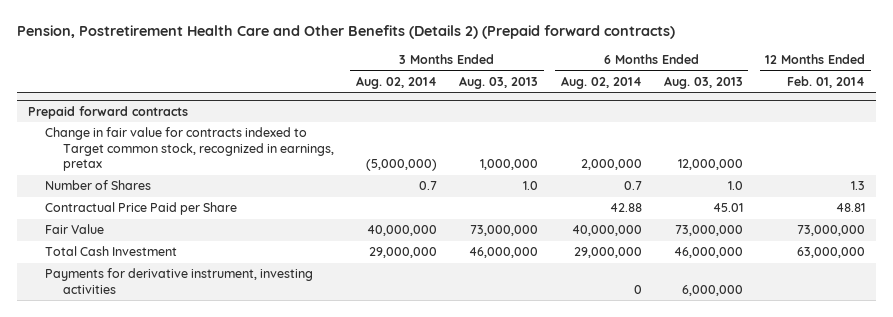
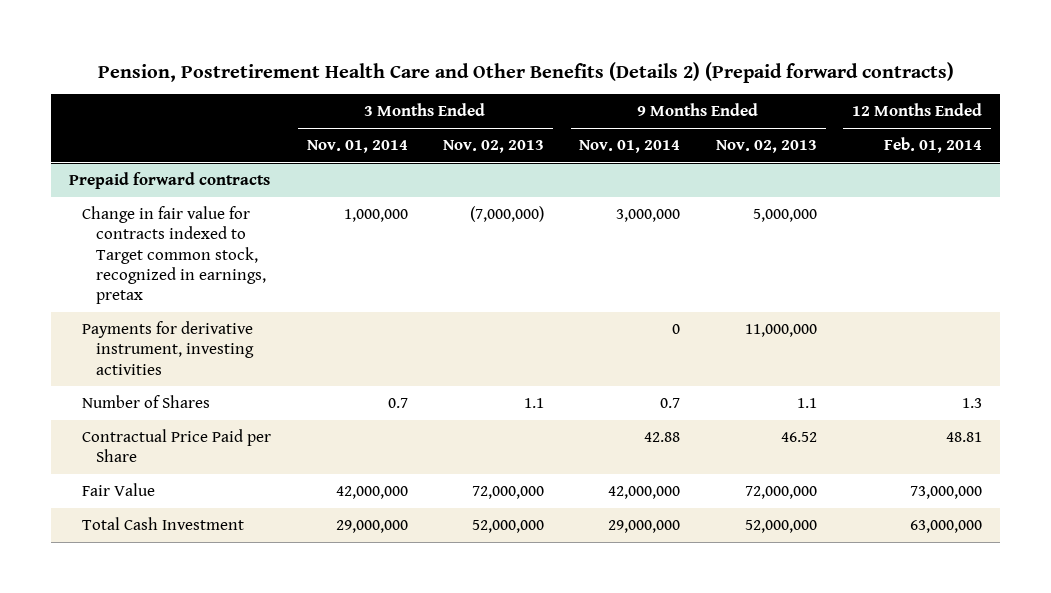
- | 3 Months Ended Aug. 02, 2014 | 3 Months Ended Aug. 03, 2013 | 6 Months Ended Aug. 02, 2014 | 6 Months Ended Aug. 03, 2013 | 12 Months Ended Feb. 01, 2014
+ | 3 Months Ended Nov. 01, 2014 | 3 Months Ended Nov. 02, 2013 | 9 Months Ended Nov. 01, 2014 | 9 Months Ended Nov. 02, 2013 | 12 Months Ended Feb. 01, 2014
@ Prepaid forward contracts
moved up: Payments for derivative instrument, investing activities | | | 0 | 11,000,000 |

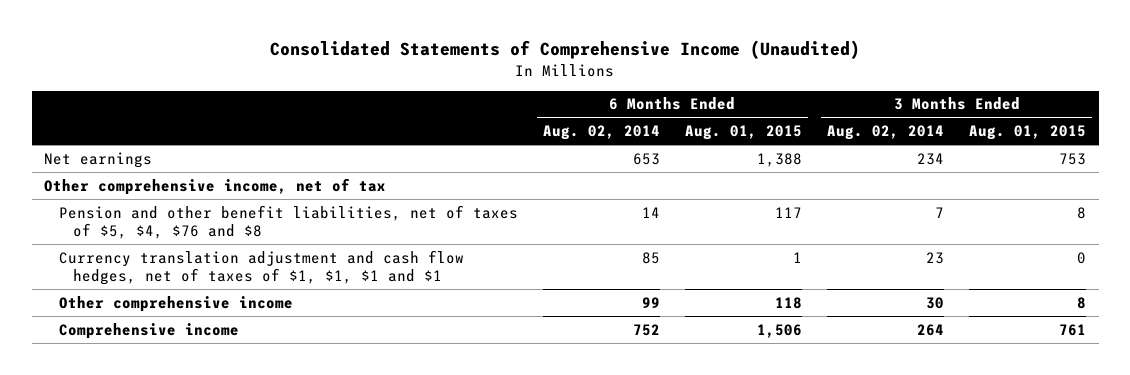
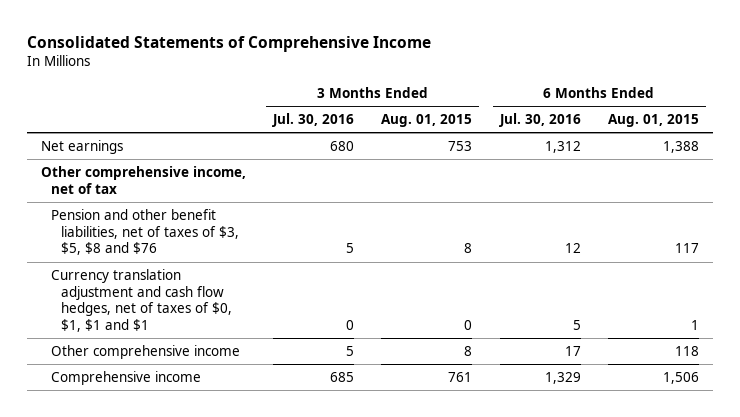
- Consolidated Statements of Comprehensive Income (Unaudited)
+ Consolidated Statements of Comprehensive Income
- | 6 Months Ended Aug. 02, 2014 | 6 Months Ended Aug. 01, 2015 | 3 Months Ended Aug. 02, 2014 | 3 Months Ended Aug. 01, 2015
+ | 3 Months Ended Jul. 30, 2016 | 3 Months Ended Aug. 01, 2015 | 6 Months Ended Jul. 30, 2016 | 6 Months Ended Aug. 01, 2015
- Pension and other benefit liabilities, net of taxes of $5, $4, $76 and $8 | 14 | 117 | 7 | 8
- Currency translation adjustment and cash flow hedges, net of taxes of $1, $1, $1 and $1 | 85 | 1 | 23 | 0
+ Pension and other benefit liabilities, net of taxes of $3, $5, $8 and $76 | 5 | 8 | 12 | 117
+ Currency translation adjustment and cash flow hedges, net of taxes of $0, $1, $1 and $1 | 0 | 0 | 5 | 1

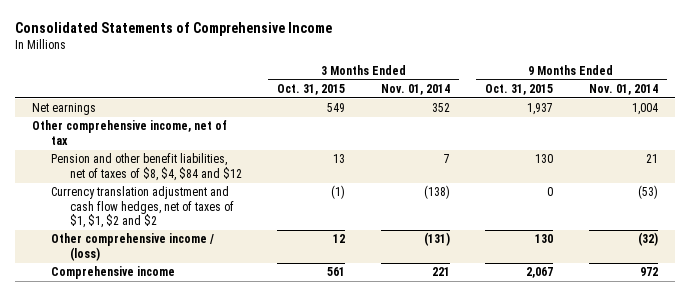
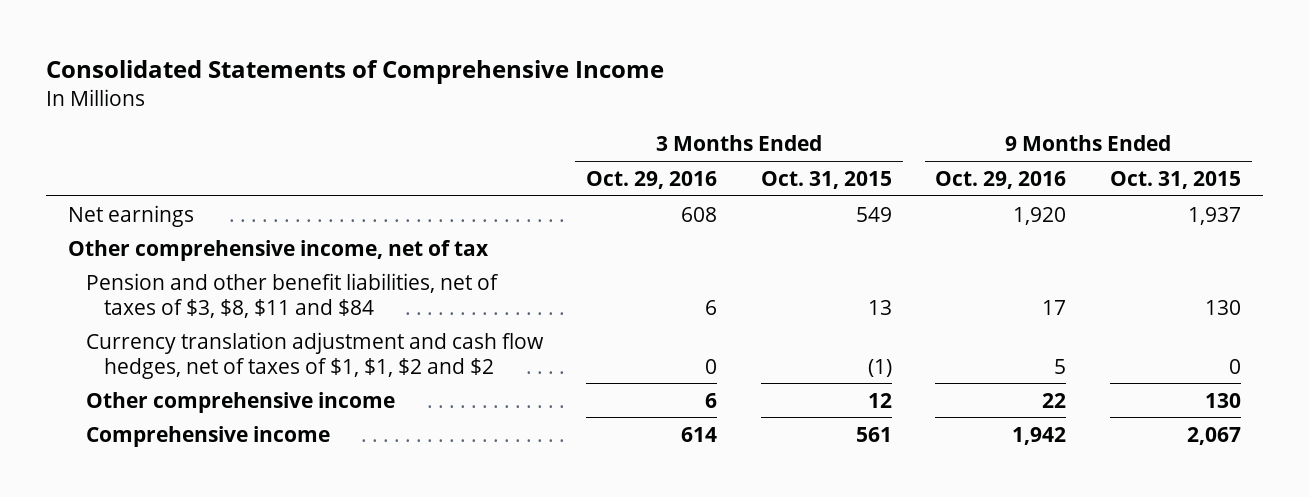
- | 3 Months Ended Oct. 31, 2015 | 3 Months Ended Nov. 01, 2014 | 9 Months Ended Oct. 31, 2015 | 9 Months Ended Nov. 01, 2014
+ | 3 Months Ended Oct. 29, 2016 | 3 Months Ended Oct. 31, 2015 | 9 Months Ended Oct. 29, 2016 | 9 Months Ended Oct. 31, 2015
- Pension and other benefit liabilities, net of taxes of $8, $4, $84 and $12 | 13 | 7 | 130 | 21
+ Pension and other benefit liabilities, net of taxes of $3, $8, $11 and $84 | 6 | 13 | 17 | 130
- Other comprehensive income / (loss) | 12 | (131) | 130 | (32)
+ Other comprehensive income | 6 | 12 | 22 | 130

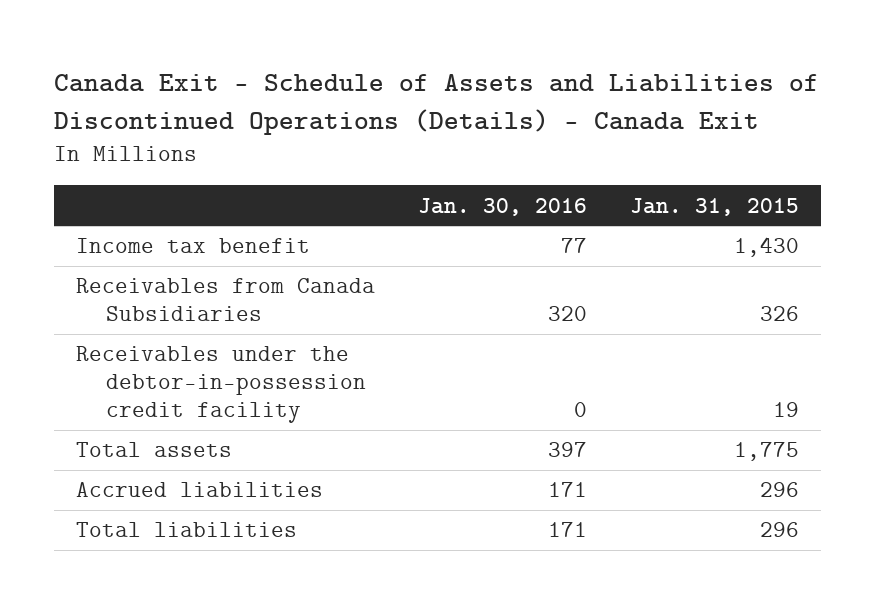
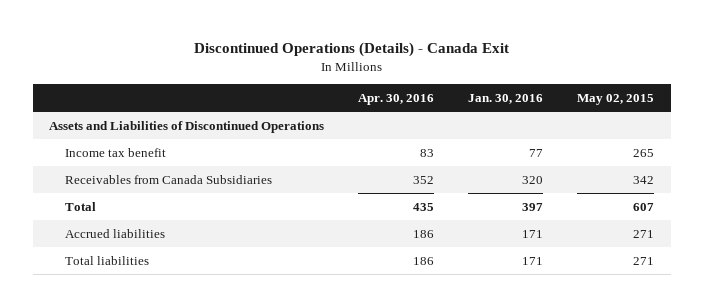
- Canada Exit - Schedule of Assets and Liabilities of Discontinued Operations (Details) - Canada Exit
+ Discontinued Operations (Details) - Canada Exit
- | Jan. 30, 2016 | Jan. 31, 2015
+ | Apr. 30, 2016 | Jan. 30, 2016 | May 02, 2015
+ Assets and Liabilities of Discontinued Operations
- Receivables under the debtor-in-possession credit facility | 0 | 19
- Total assets | 397 | 1,775
+ Total | 435 | 397 | 607

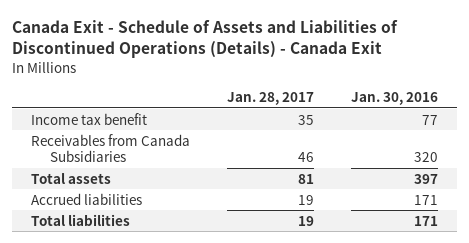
- Discontinued Operations (Details) - Canada Exit
+ Canada Exit - Schedule of Assets and Liabilities of Discontinued Operations (Details) - Canada Exit
- | Apr. 30, 2016 | Jan. 30, 2016 | May 02, 2015
+ | Jan. 28, 2017 | Jan. 30, 2016
- Assets and Liabilities of Discontinued Operations
- Total | 435 | 397 | 607
+ Total assets | 81 | 397

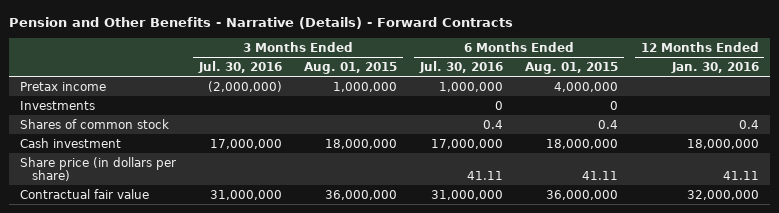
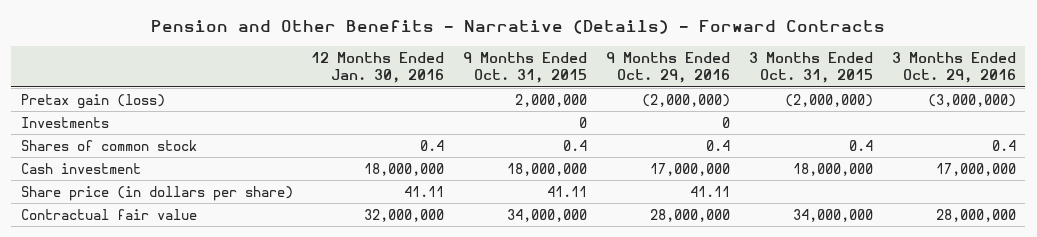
- | 3 Months Ended Jul. 30, 2016 | 3 Months Ended Aug. 01, 2015 | 6 Months Ended Jul. 30, 2016 | 6 Months Ended Aug. 01, 2015 | 12 Months Ended Jan. 30, 2016
+ | 12 Months Ended Jan. 30, 2016 | 9 Months Ended Oct. 31, 2015 | 9 Months Ended Oct. 29, 2016 | 3 Months Ended Oct. 31, 2015 | 3 Months Ended Oct. 29, 2016
- Pretax income | (2,000,000) | 1,000,000 | 1,000,000 | 4,000,000 |
+ Pretax gain (loss) | | 2,000,000 | (2,000,000) | (2,000,000) | (3,000,000)

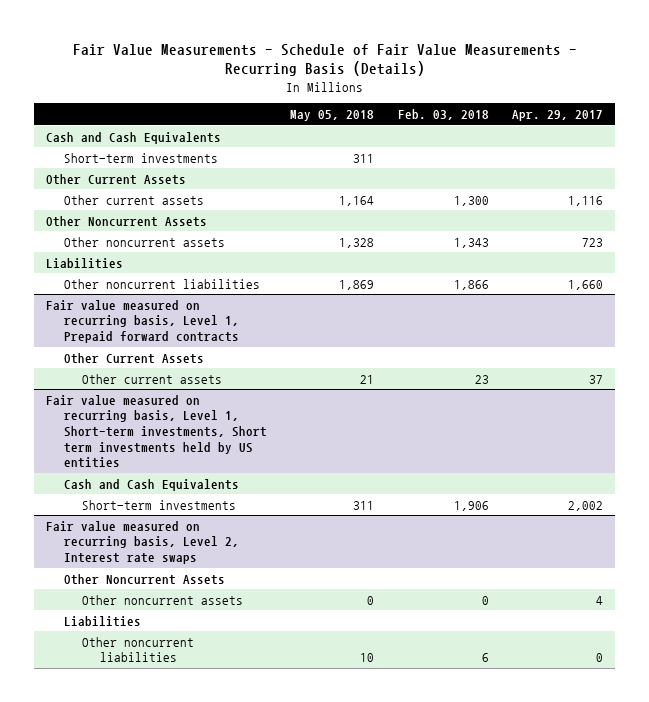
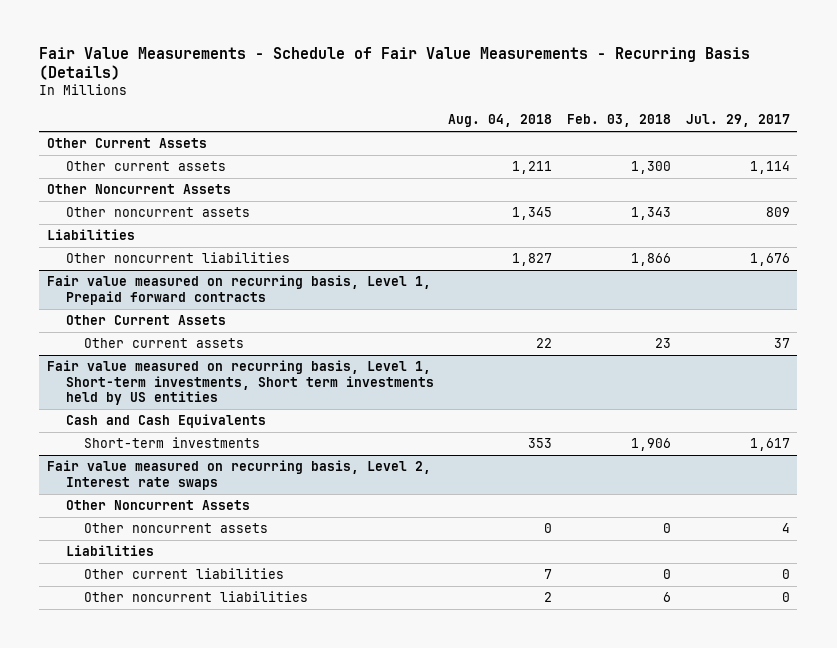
- | May 05, 2018 | Feb. 03, 2018 | Apr. 29, 2017
+ | Aug. 04, 2018 | Feb. 03, 2018 | Jul. 29, 2017
- Cash and Cash Equivalents
- Short-term investments | 311 | |
@ Fair value measured on recurring basis, Level 2, Interest rate swaps
+ Other current liabilities | 7 | 0 | 0

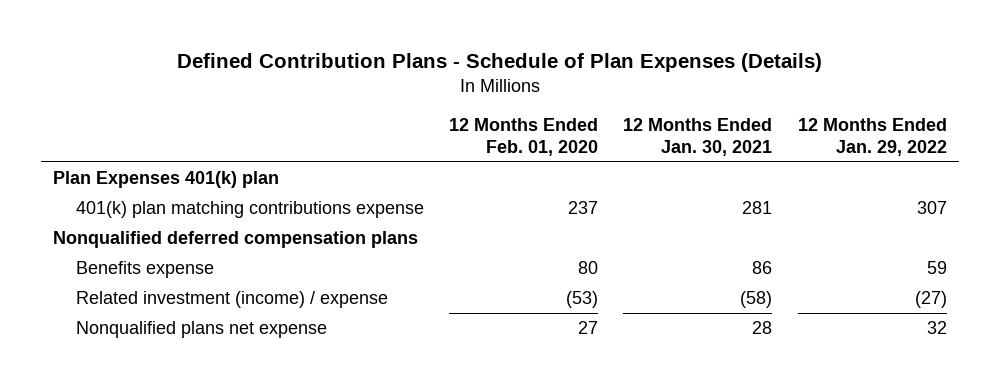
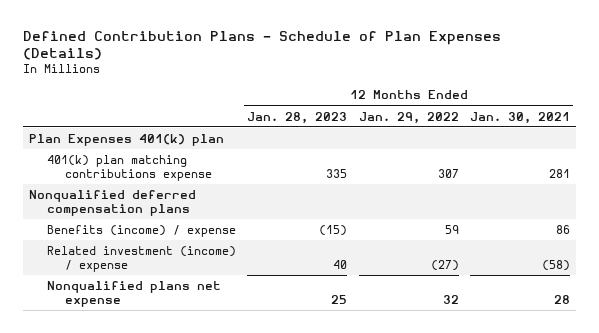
- | 12 Months Ended Feb. 01, 2020 | 12 Months Ended Jan. 30, 2021 | 12 Months Ended Jan. 29, 2022
+ | 12 Months Ended Jan. 28, 2023 | 12 Months Ended Jan. 29, 2022 | 12 Months Ended Jan. 30, 2021
- Benefits expense | 80 | 86 | 59
+ Benefits (income) / expense | (15) | 59 | 86

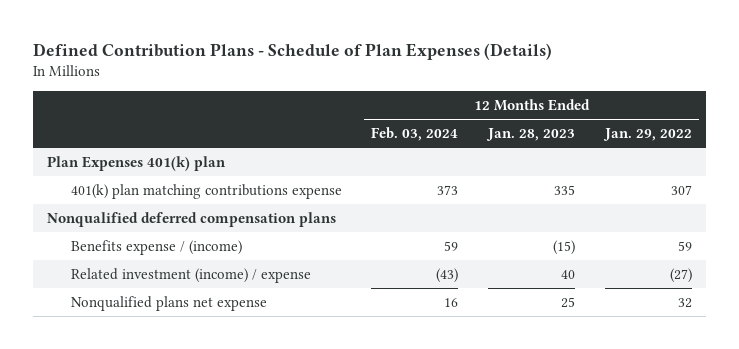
- | 12 Months Ended Jan. 28, 2023 | 12 Months Ended Jan. 29, 2022 | 12 Months Ended Jan. 30, 2021
+ | 12 Months Ended Feb. 03, 2024 | 12 Months Ended Jan. 28, 2023 | 12 Months Ended Jan. 29, 2022
- Benefits (income) / expense | (15) | 59 | 86
+ Benefits expense / (income) | 59 | (15) | 59

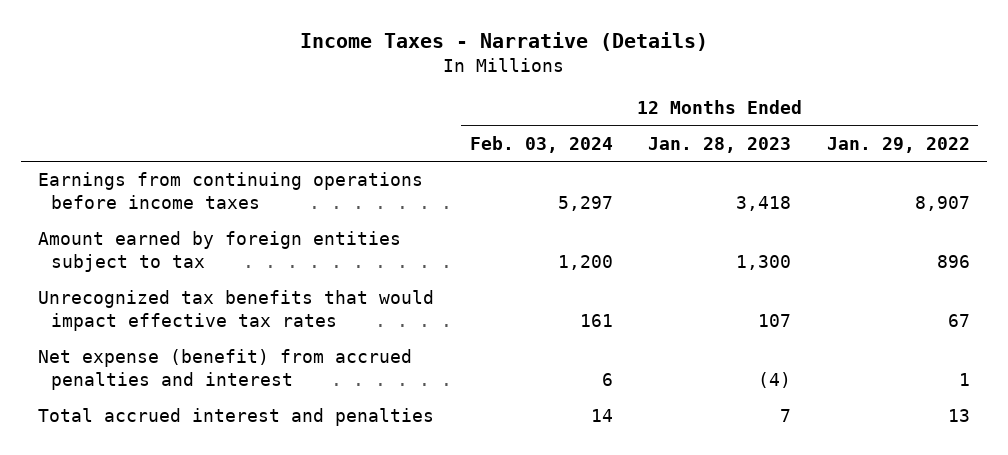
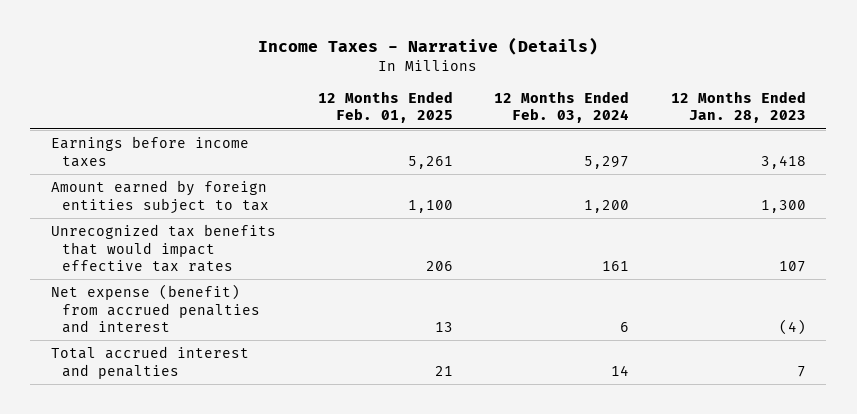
- | 12 Months Ended Feb. 03, 2024 | 12 Months Ended Jan. 28, 2023 | 12 Months Ended Jan. 29, 2022
+ | 12 Months Ended Feb. 01, 2025 | 12 Months Ended Feb. 03, 2024 | 12 Months Ended Jan. 28, 2023
- Earnings from continuing operations before income taxes | 5,297 | 3,418 | 8,907
+ Earnings before income taxes | 5,261 | 5,297 | 3,418

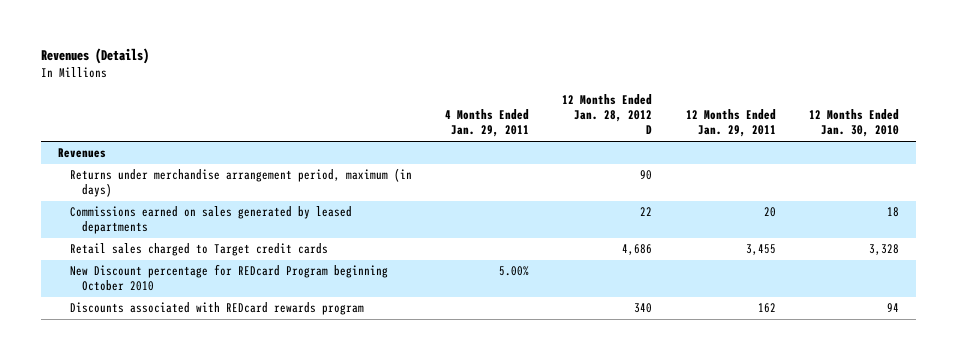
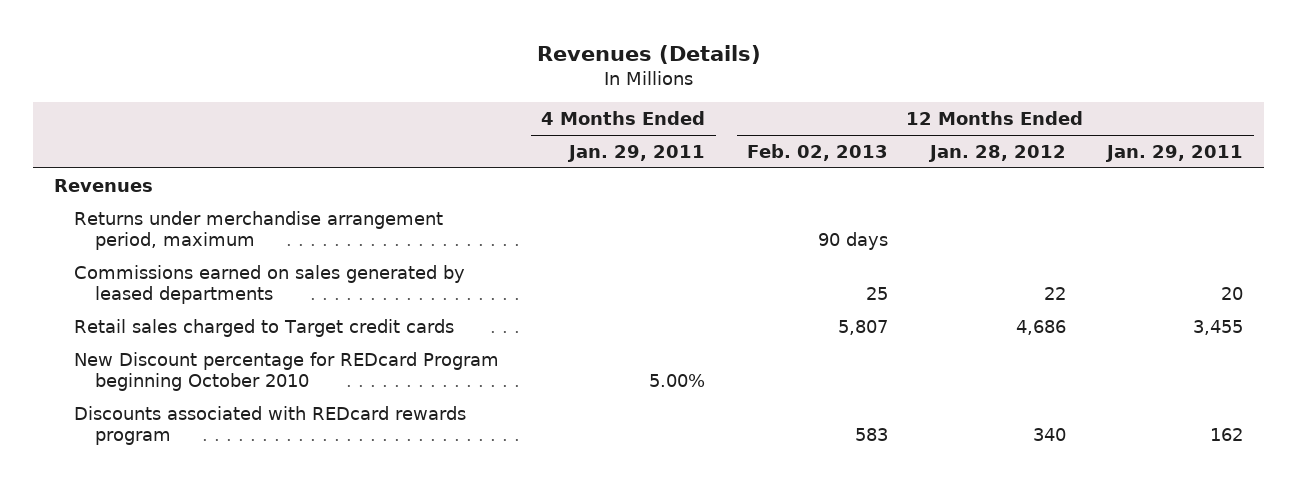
- | 4 Months Ended Jan. 29, 2011 | 12 Months Ended Jan. 28, 2012 D | 12 Months Ended Jan. 29, 2011 | 12 Months Ended Jan. 30, 2010
+ | 4 Months Ended Jan. 29, 2011 | 12 Months Ended Feb. 02, 2013 | 12 Months Ended Jan. 28, 2012 | 12 Months Ended Jan. 29, 2011
- Returns under merchandise arrangement period, maximum (in days) | | 90 | |
+ Returns under merchandise arrangement period, maximum | | 90 days | |

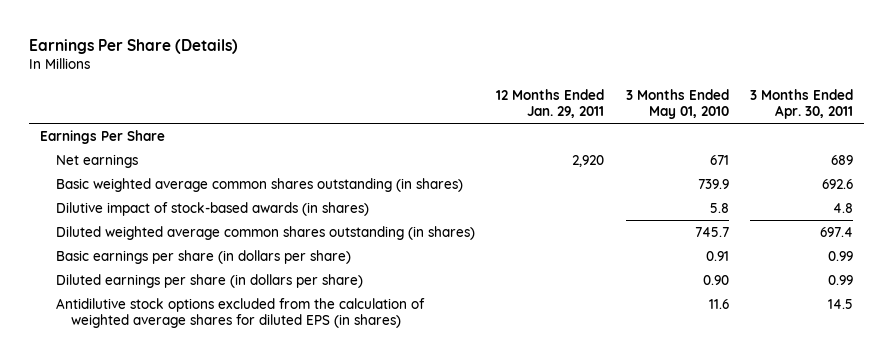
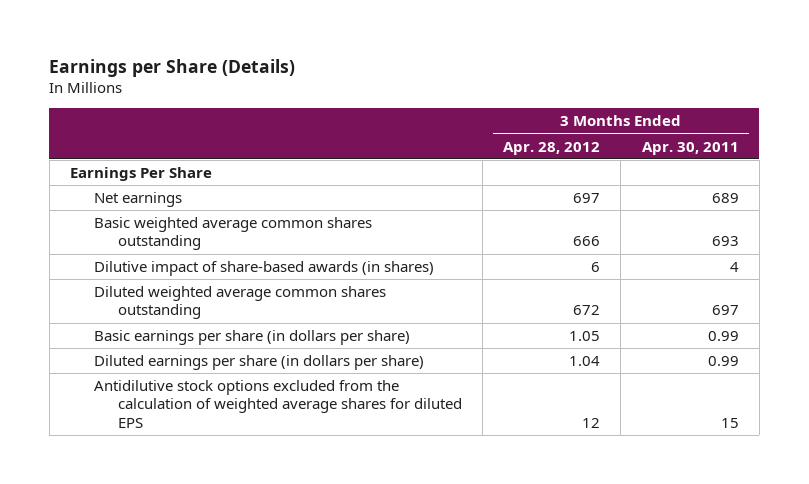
- Earnings Per Share (Details)
+ Earnings per Share (Details)
- | 12 Months Ended Jan. 29, 2011 | 3 Months Ended May 01, 2010 | 3 Months Ended Apr. 30, 2011
+ | 3 Months Ended Apr. 28, 2012 | 3 Months Ended Apr. 30, 2011
- Basic weighted average common shares outstanding (in shares) | | 739.9 | 692.6
- Dilutive impact of stock-based awards (in shares) | | 5.8 | 4.8
- Diluted weighted average common shares outstanding (in shares) | | 745.7 | 697.4
+ Basic weighted average common shares outstanding | 666 | 693
+ Dilutive impact of share-based awards (in shares) | 6 | 4
+ Diluted weighted average common shares outstanding | 672 | 697
- Antidilutive stock options excluded from the calculation of weighted average shares for diluted EPS (in shares) | | 11.6 | 14.5
+ Antidilutive stock options excluded from the calculation of weighted average shares for diluted EPS | 12 | 15

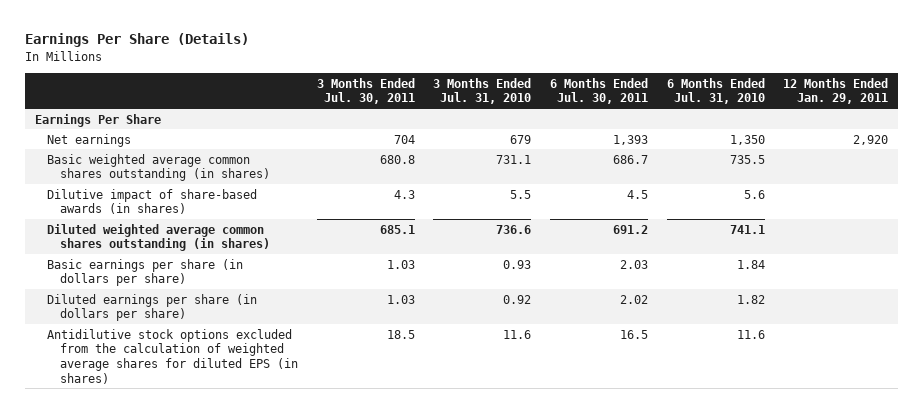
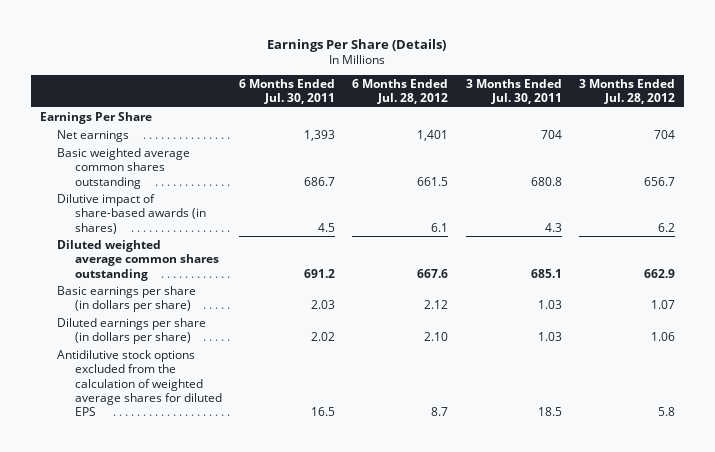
- | 3 Months Ended Jul. 30, 2011 | 3 Months Ended Jul. 31, 2010 | 6 Months Ended Jul. 30, 2011 | 6 Months Ended Jul. 31, 2010 | 12 Months Ended Jan. 29, 2011
+ | 6 Months Ended Jul. 30, 2011 | 6 Months Ended Jul. 28, 2012 | 3 Months Ended Jul. 30, 2011 | 3 Months Ended Jul. 28, 2012
- Basic weighted average common shares outstanding (in shares) | 680.8 | 731.1 | 686.7 | 735.5 |
+ Basic weighted average common shares outstanding | 686.7 | 661.5 | 680.8 | 656.7
- Diluted weighted average common shares outstanding (in shares) | 685.1 | 736.6 | 691.2 | 741.1 |
+ Diluted weighted average common shares outstanding | 691.2 | 667.6 | 685.1 | 662.9
- Antidilutive stock options excluded from the calculation of weighted average shares for diluted EPS (in shares) | 18.5 | 11.6 | 16.5 | 11.6 |
+ Antidilutive stock options excluded from the calculation of weighted average shares for diluted EPS | 16.5 | 8.7 | 18.5 | 5.8

